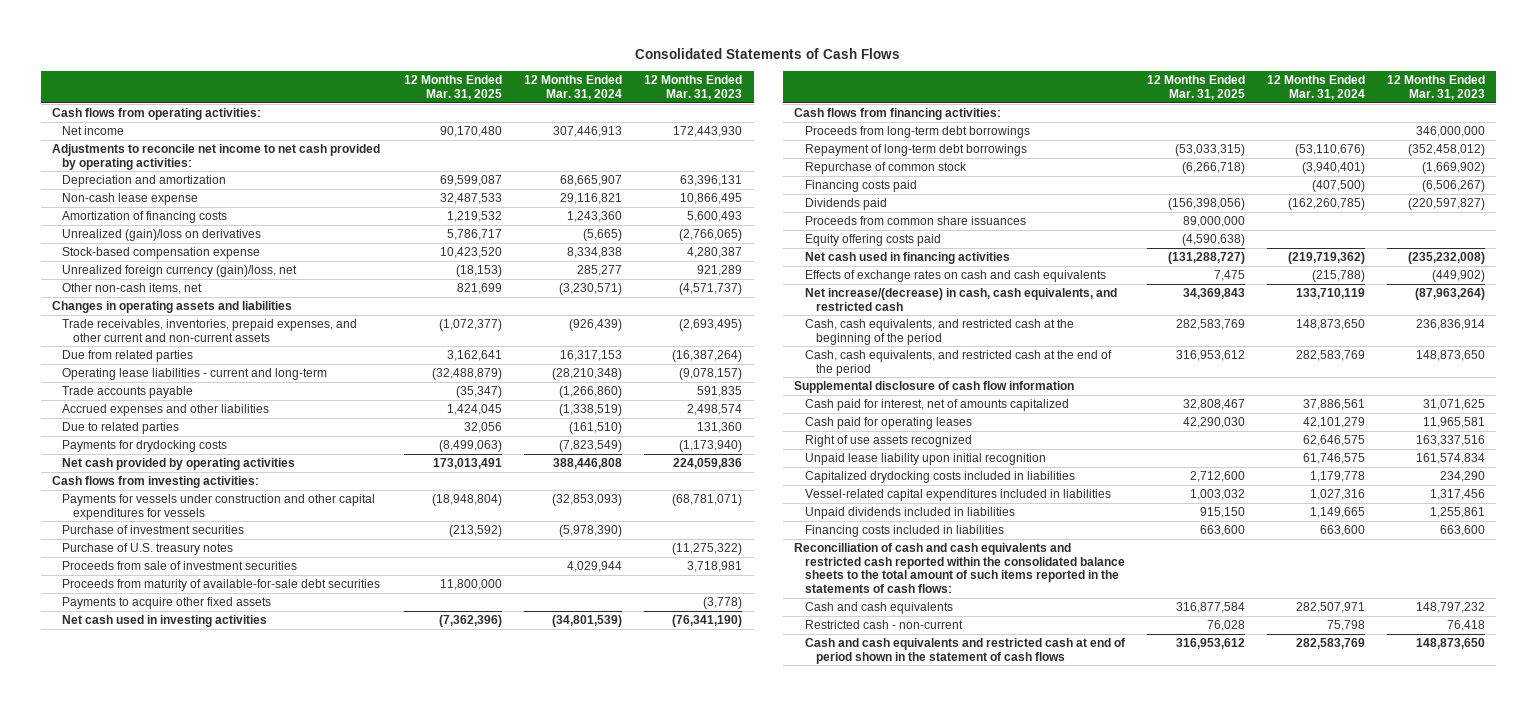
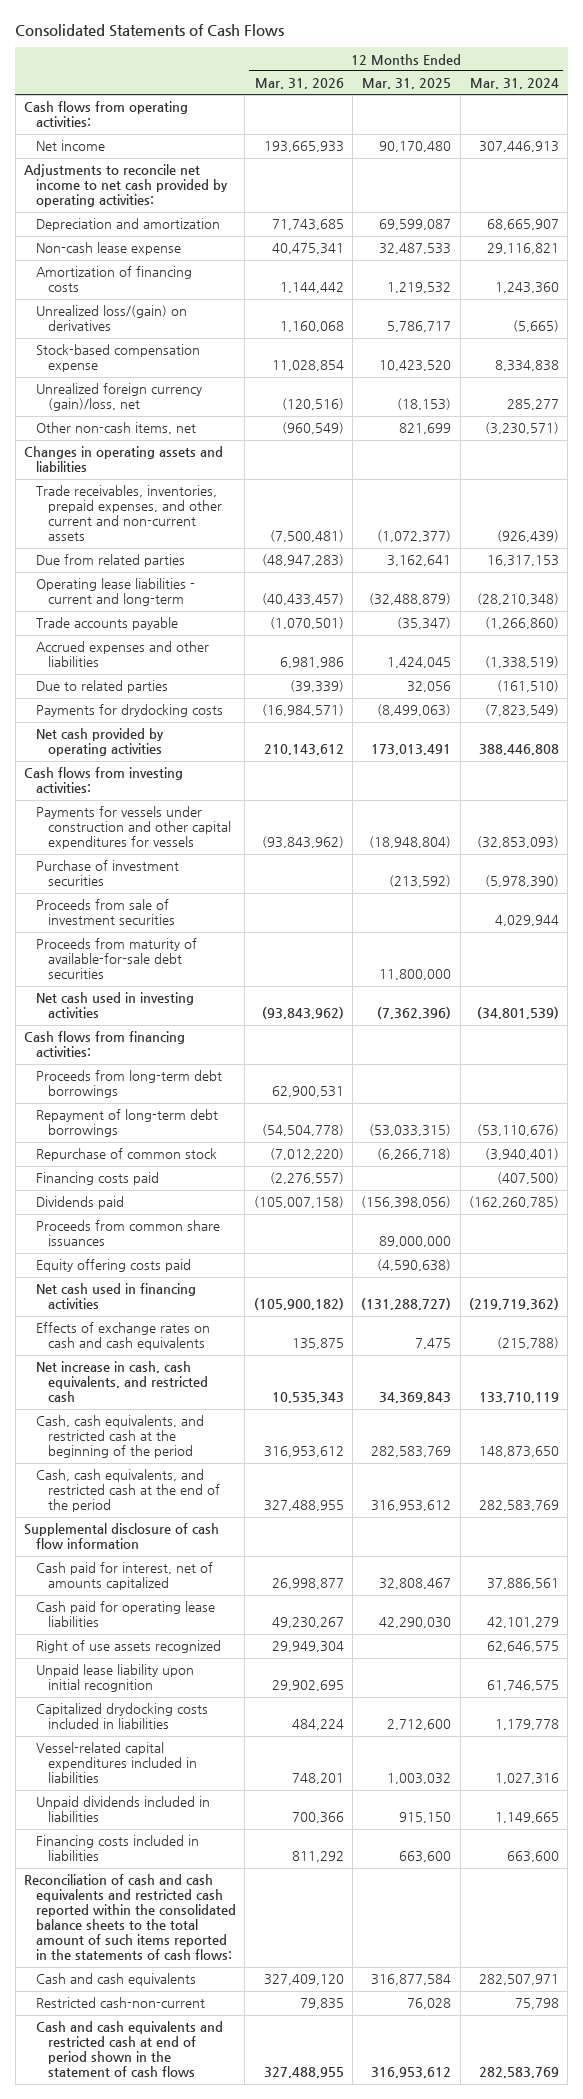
- | 12 Months Ended Mar. 31, 2025 | 12 Months Ended Mar. 31, 2024 | 12 Months Ended Mar. 31, 2023
+ | 12 Months Ended Mar. 31, 2026 | 12 Months Ended Mar. 31, 2025 | 12 Months Ended Mar. 31, 2024
- Unrealized (gain)/loss on derivatives | 5,786,717 | (5,665) | (2,766,065)
+ Unrealized loss/(gain) on derivatives | 1,160,068 | 5,786,717 | (5,665)
- Purchase of U.S. treasury notes | | | (11,275,322)
- Payments to acquire other fixed assets | | | (3,778)
- Net increase/(decrease) in cash, cash equivalents, and restricted cash | 34,369,843 | 133,710,119 | (87,963,264)
+ Net increase in cash, cash equivalents, and restricted cash | 10,535,343 | 34,369,843 | 133,710,119
- Cash paid for operating leases | 42,290,030 | 42,101,279 | 11,965,581
+ Cash paid for operating lease liabilities | 49,230,267 | 42,290,030 | 42,101,279
- Reconcilliation of cash and cash equivalents and restricted cash reported within the consolidated balance sheets to the total amount of such items reported in the statements of cash flows:
+ Reconciliation of cash and cash equivalents and restricted cash reported within the consolidated balance sheets to the total amount of such items reported in the statements of cash flows:
- Restricted cash - non-current | 76,028 | 75,798 | 76,418
+ Restricted cash-non-current | 79,835 | 76,028 | 75,798

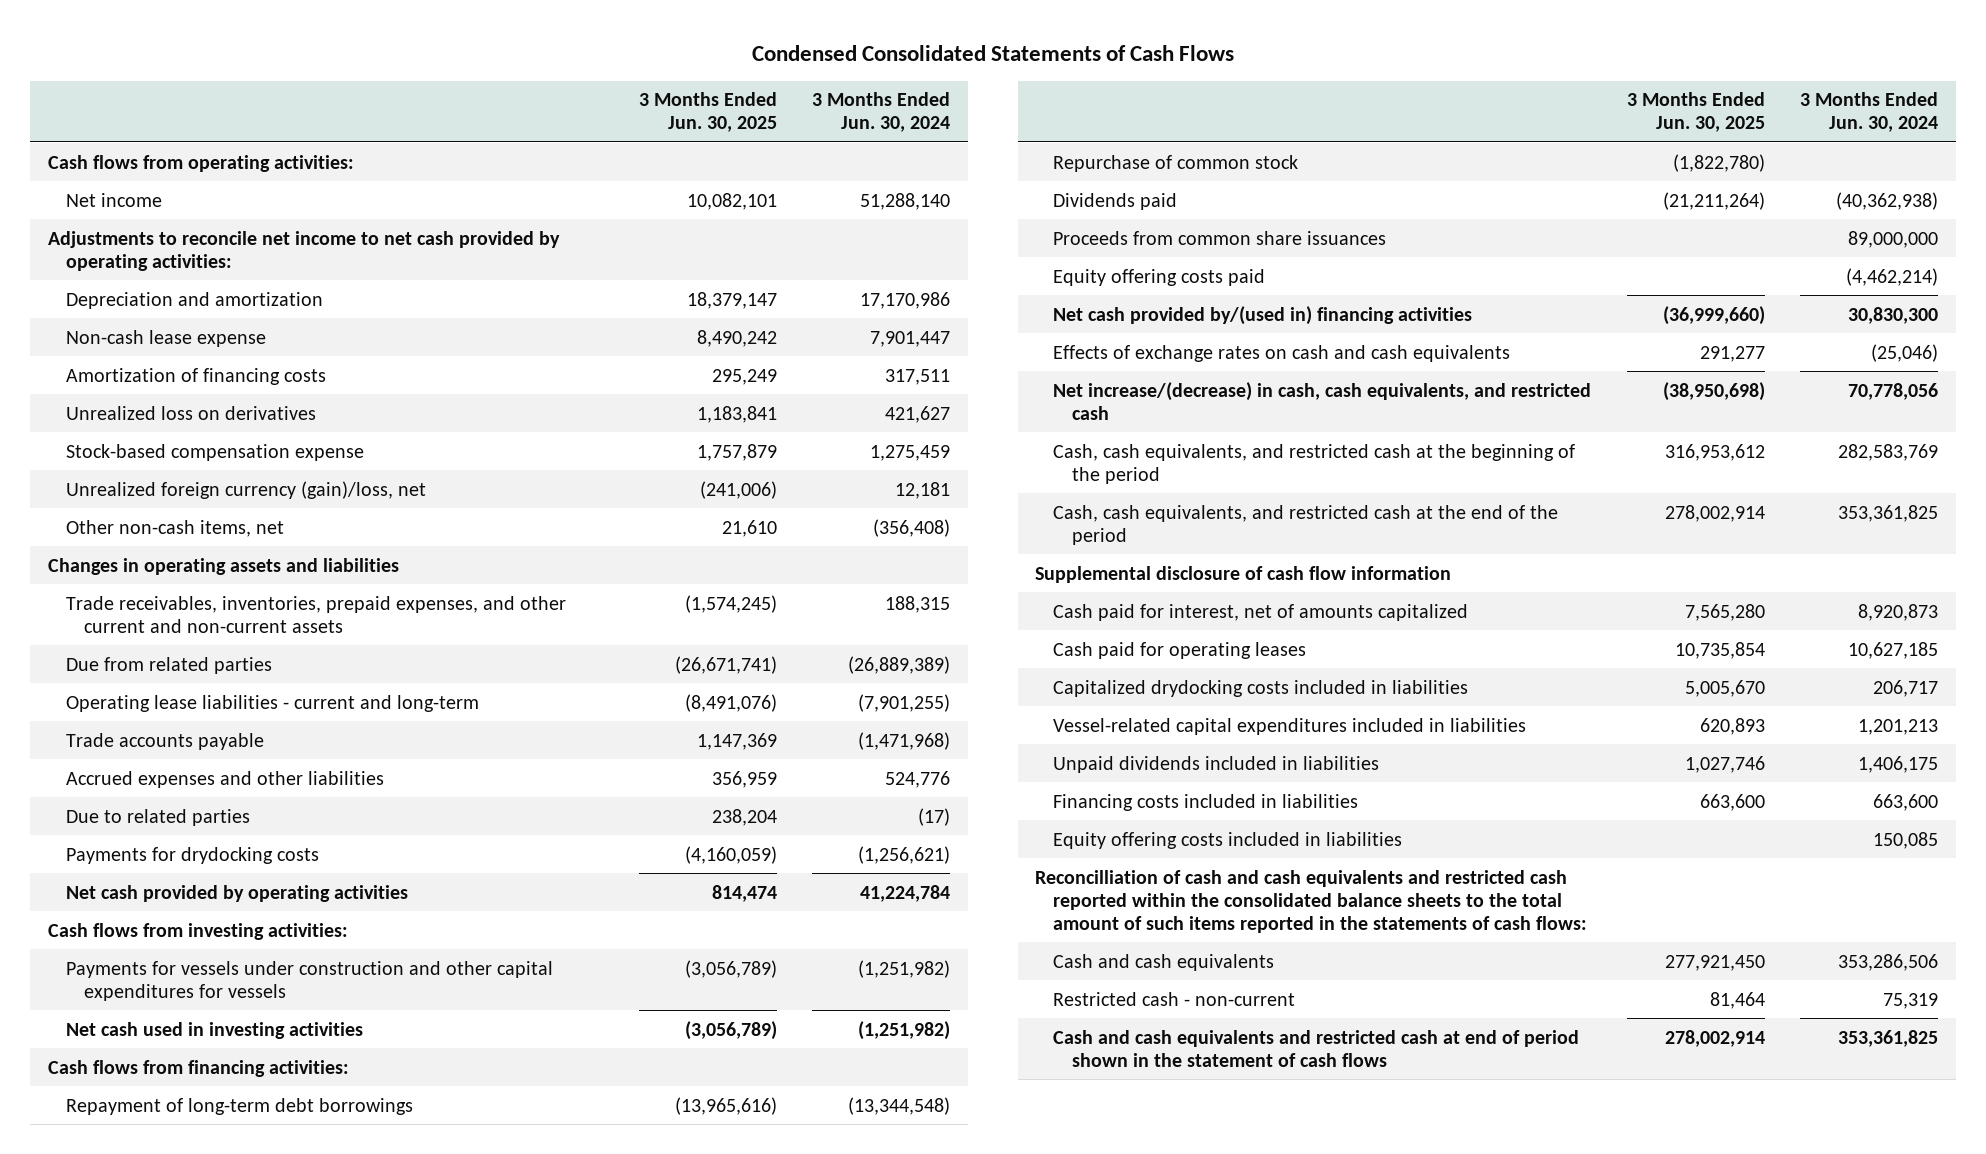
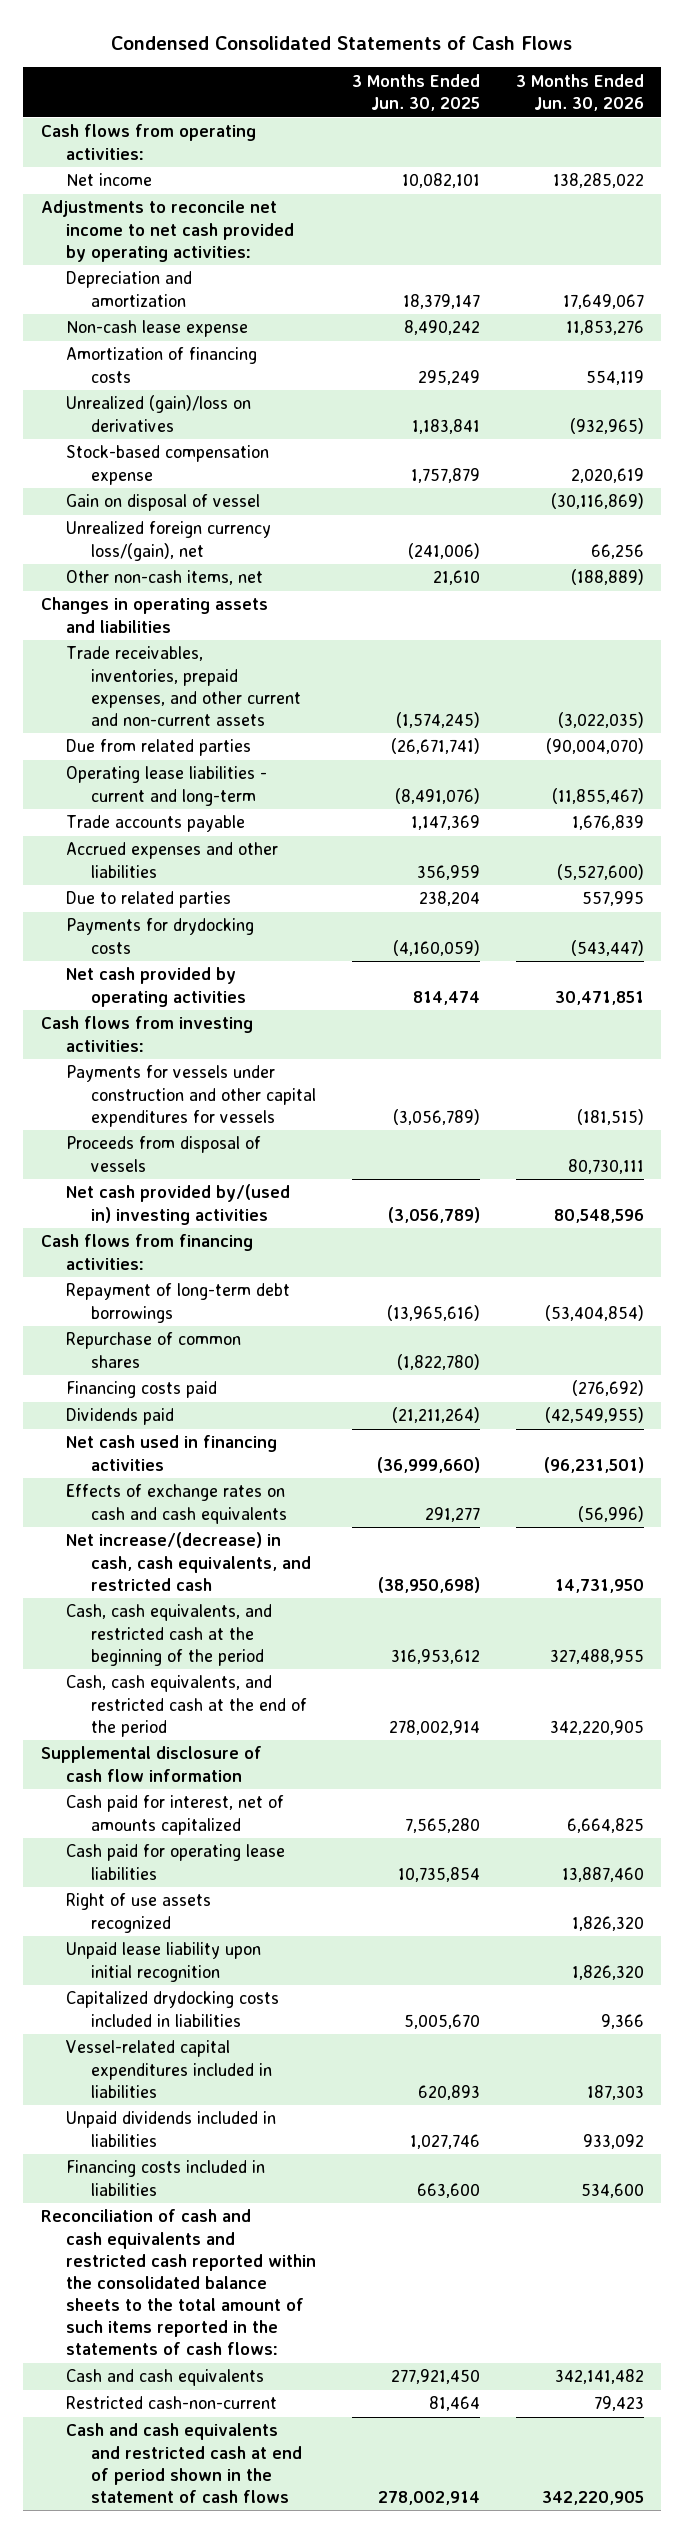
- | 3 Months Ended Jun. 30, 2025 | 3 Months Ended Jun. 30, 2024
+ | 3 Months Ended Jun. 30, 2025 | 3 Months Ended Jun. 30, 2026
- Unrealized loss on derivatives | 1,183,841 | 421,627
+ Unrealized (gain)/loss on derivatives | 1,183,841 | (932,965)
- Unrealized foreign currency (gain)/loss, net | (241,006) | 12,181
+ Gain on disposal of vessel | | (30,116,869)
+ Unrealized foreign currency loss/(gain), net | (241,006) | 66,256
- Net cash used in investing activities | (3,056,789) | (1,251,982)
+ Proceeds from disposal of vessels | | 80,730,111
+ Net cash provided by/(used in) investing activities | (3,056,789) | 80,548,596
- Repurchase of common stock | (1,822,780) |
+ Repurchase of common shares | (1,822,780) |
+ Financing costs paid | | (276,692)
- Proceeds from common share issuances | | 89,000,000
- Equity offering costs paid | | (4,462,214)
- Net cash provided by/(used in) financing activities | (36,999,660) | 30,830,300
+ Net cash used in financing activities | (36,999,660) | (96,231,501)
- Cash paid for operating leases | 10,735,854 | 10,627,185
+ Cash paid for operating lease liabilities | 10,735,854 | 13,887,460
+ Right of use assets recognized | | 1,826,320
+ Unpaid lease liability upon initial recognition | | 1,826,320
- Equity offering costs included in liabilities | | 150,085
- Reconcilliation of cash and cash equivalents and restricted cash reported within the consolidated balance sheets to the total amount of such items reported in the statements of cash flows:
+ Reconciliation of cash and cash equivalents and restricted cash reported within the consolidated balance sheets to the total amount of such items reported in the statements of cash flows:
- Restricted cash - non-current | 81,464 | 75,319
+ Restricted cash-non-current | 81,464 | 79,423

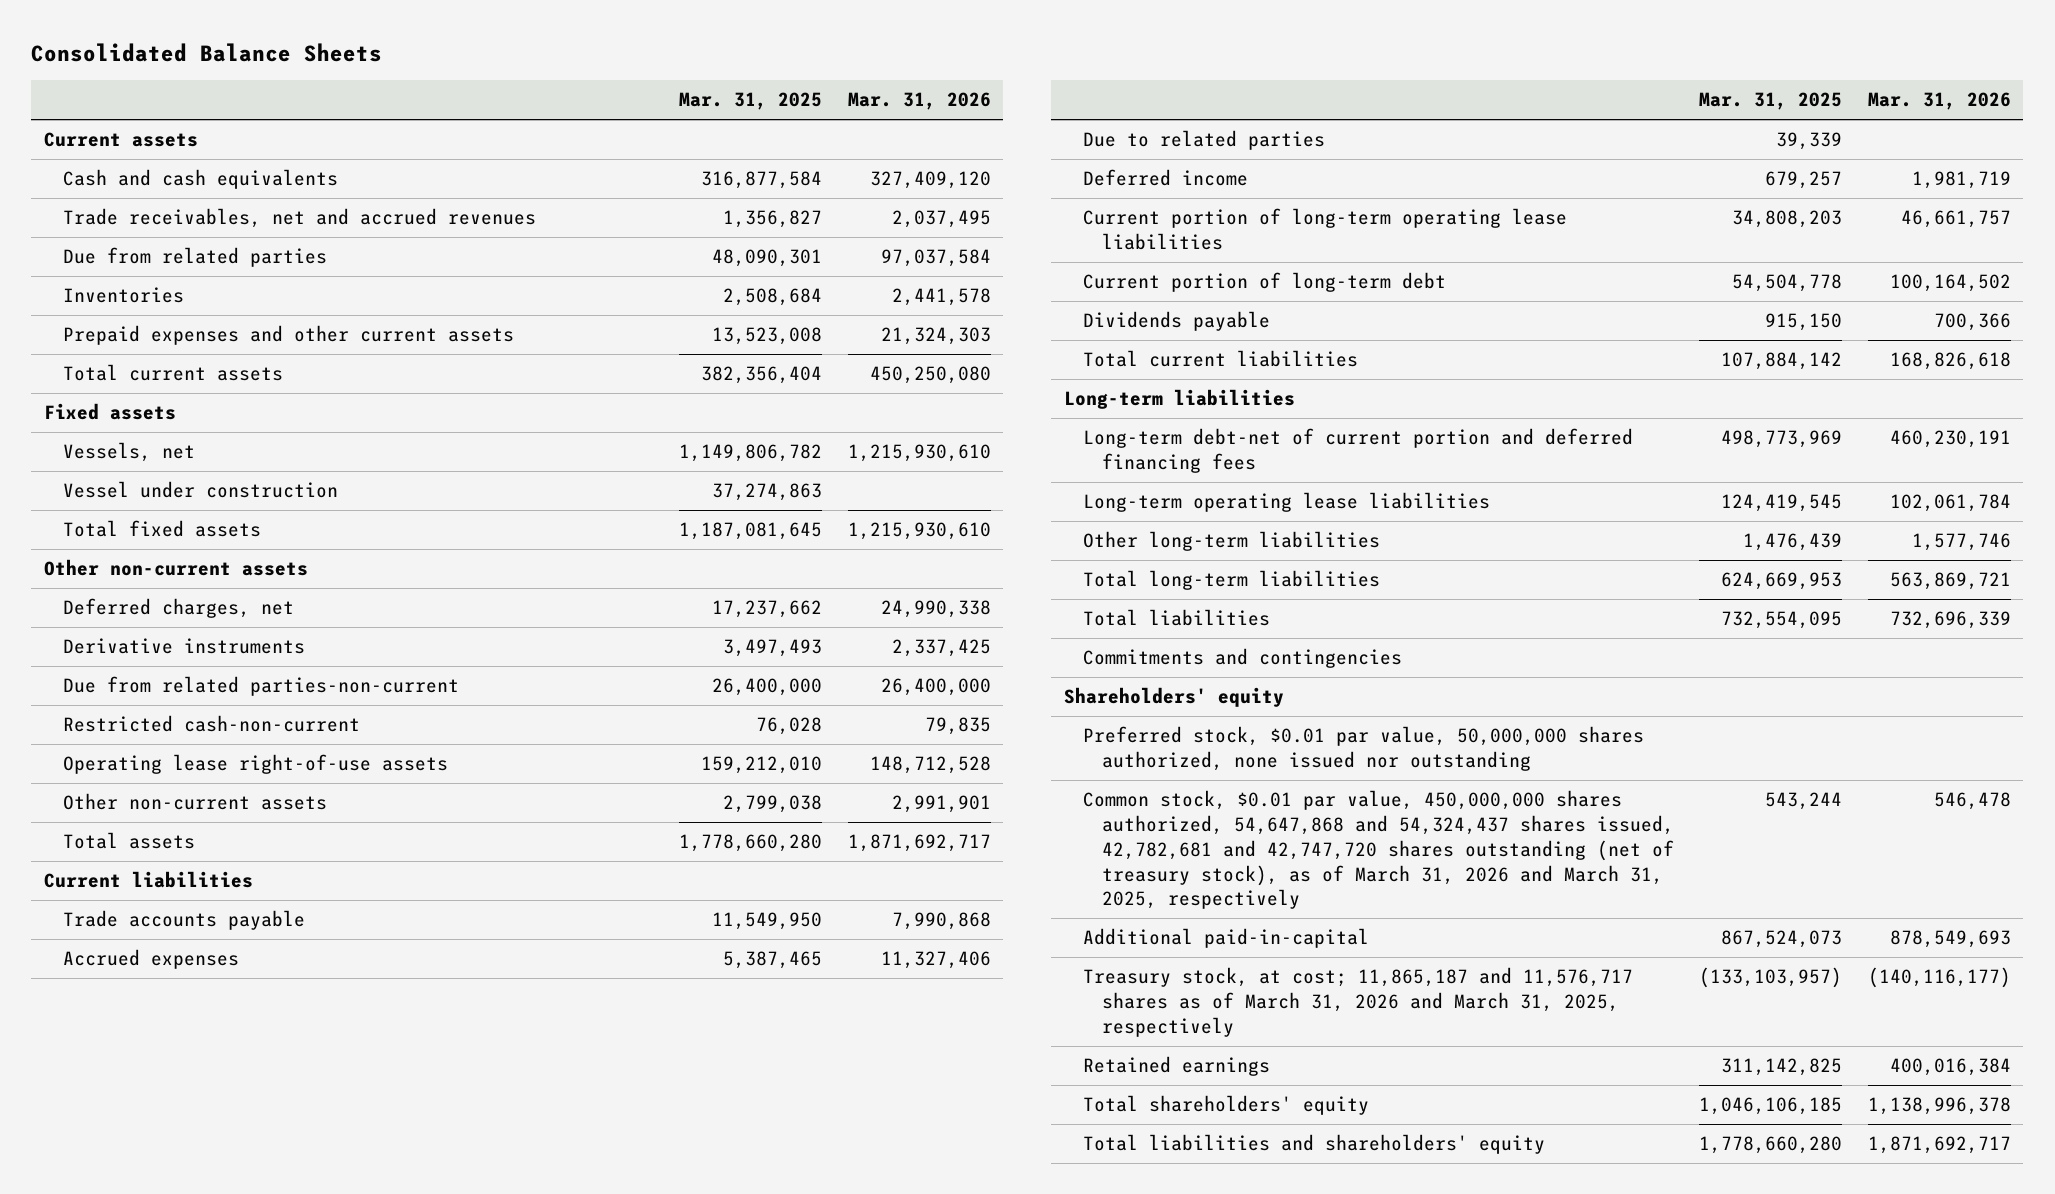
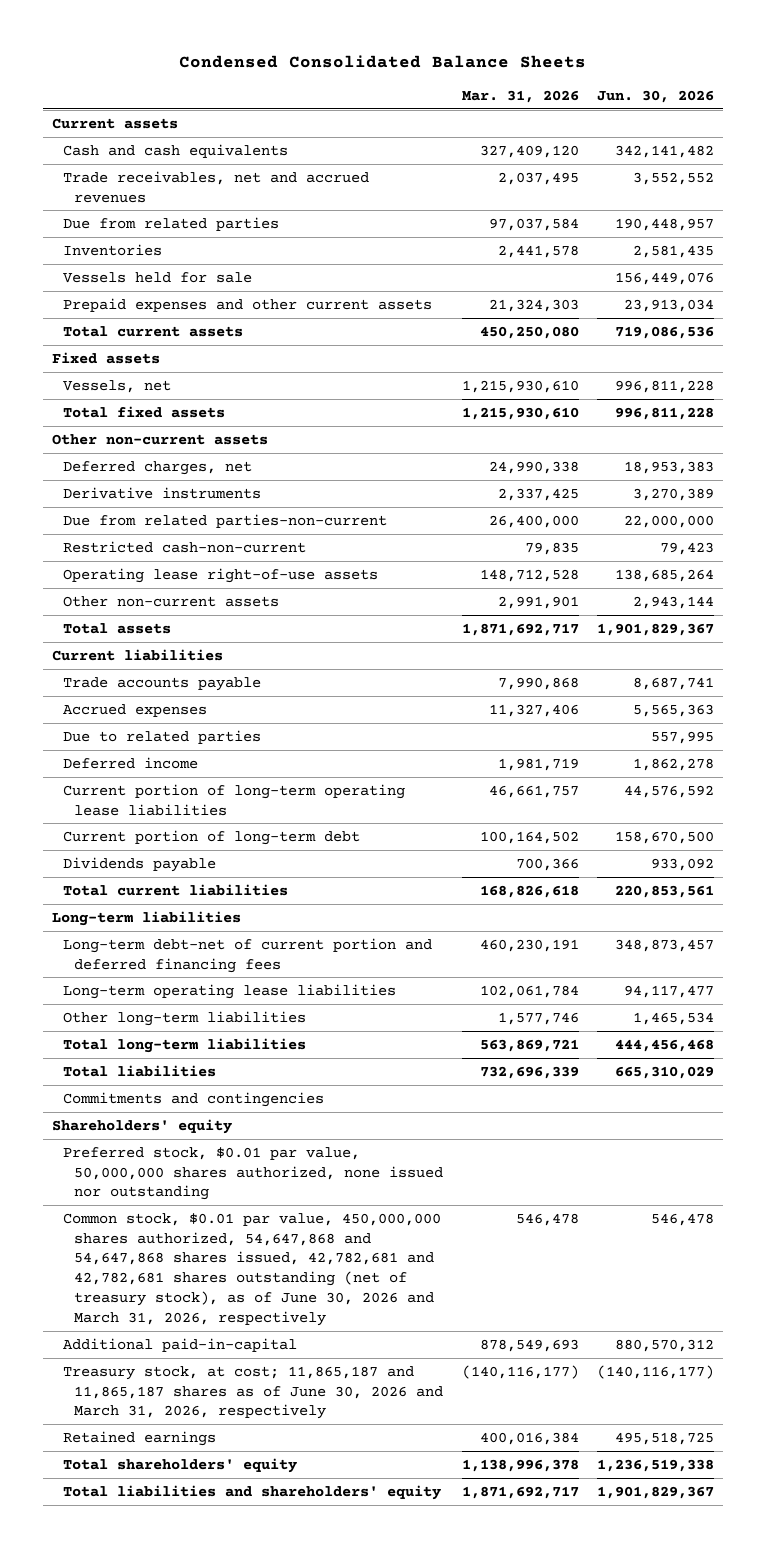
- Consolidated Balance Sheets
+ Condensed Consolidated Balance Sheets
- | Mar. 31, 2025 | Mar. 31, 2026
+ | Mar. 31, 2026 | Jun. 30, 2026
+ Vessels held for sale | | 156,449,076
- Vessel under construction | 37,274,863 |
- Common stock, $0.01 par value, 450,000,000 shares authorized, 54,647,868 and 54,324,437 shares issued, 42,782,681 and 42,747,720 shares outstanding (net of treasury stock), as of March 31, 2026 and March 31, 2025, respectively | 543,244 | 546,478
+ Common stock, $0.01 par value, 450,000,000 shares authorized, 54,647,868 and 54,647,868 shares issued, 42,782,681 and 42,782,681 shares outstanding (net of treasury stock), as of June 30, 2026 and March 31, 2026, respectively | 546,478 | 546,478
- Treasury stock, at cost; 11,865,187 and 11,576,717 shares as of March 31, 2026 and March 31, 2025, respectively | (133,103,957) | (140,116,177)
+ Treasury stock, at cost; 11,865,187 and 11,865,187 shares as of June 30, 2026 and March 31, 2026, respectively | (140,116,177) | (140,116,177)

